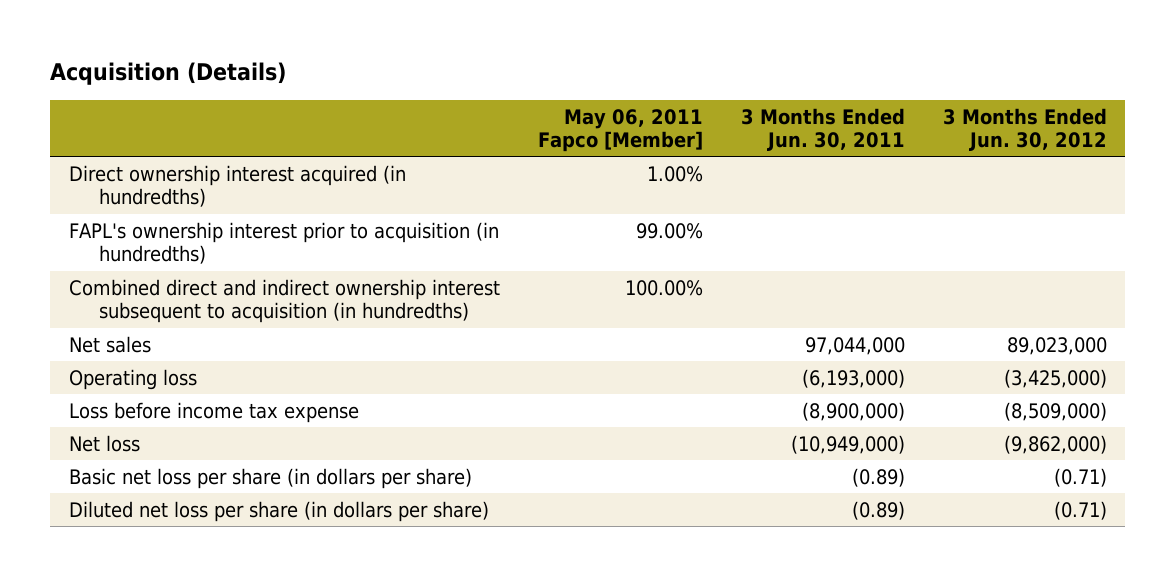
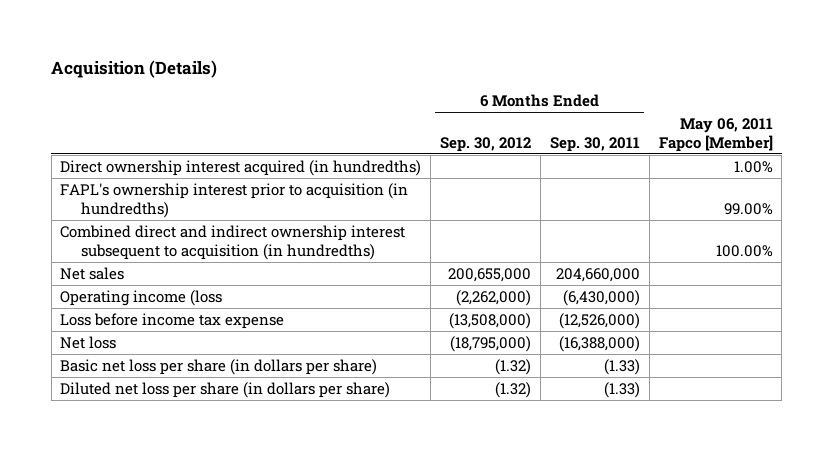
- | May 06, 2011 Fapco [Member] | 3 Months Ended Jun. 30, 2011 | 3 Months Ended Jun. 30, 2012
+ | 6 Months Ended Sep. 30, 2012 | 6 Months Ended Sep. 30, 2011 | May 06, 2011 Fapco [Member]
- Operating loss | | (6,193,000) | (3,425,000)
+ Operating income (loss | (2,262,000) | (6,430,000) |

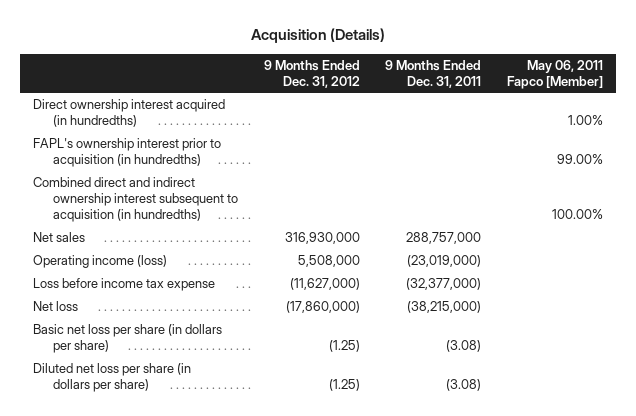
- | 6 Months Ended Sep. 30, 2012 | 6 Months Ended Sep. 30, 2011 | May 06, 2011 Fapco [Member]
+ | 9 Months Ended Dec. 31, 2012 | 9 Months Ended Dec. 31, 2011 | May 06, 2011 Fapco [Member]
- Operating income (loss | (2,262,000) | (6,430,000) |
+ Operating income (loss) | 5,508,000 | (23,019,000) |

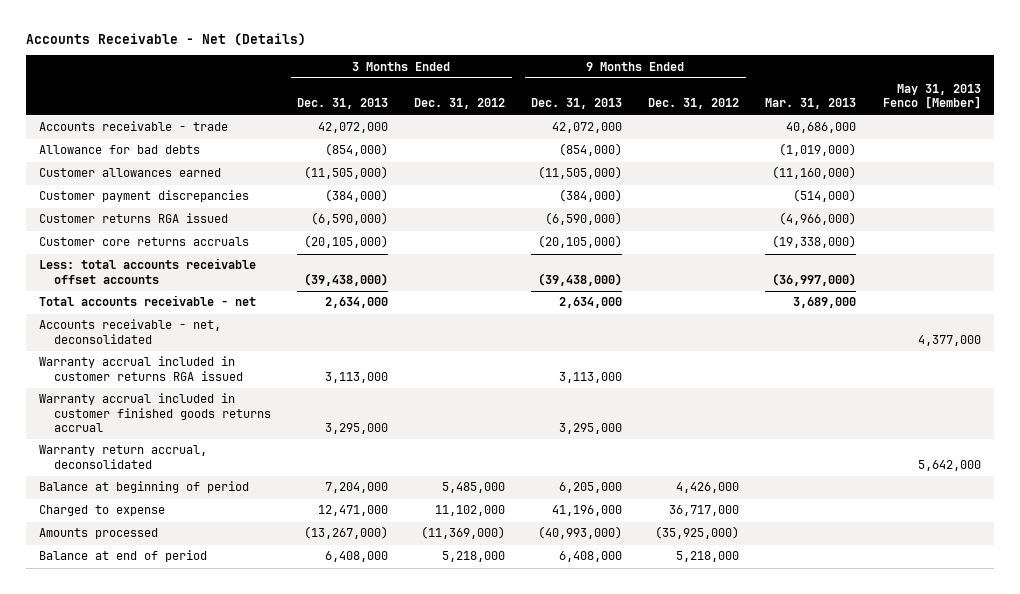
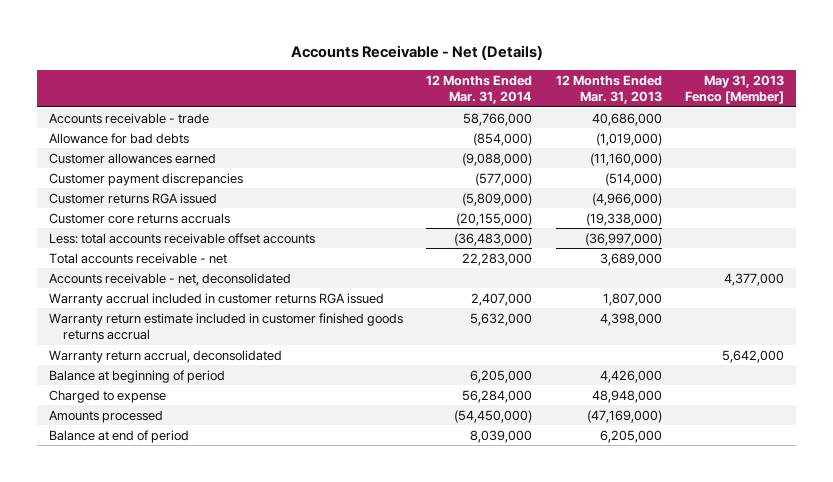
- | 3 Months Ended Dec. 31, 2013 | 3 Months Ended Dec. 31, 2012 | 9 Months Ended Dec. 31, 2013 | 9 Months Ended Dec. 31, 2012 | Mar. 31, 2013 | May 31, 2013 Fenco [Member]
+ | 12 Months Ended Mar. 31, 2014 | 12 Months Ended Mar. 31, 2013 | May 31, 2013 Fenco [Member]
- Warranty accrual included in customer finished goods returns accrual | 3,295,000 | | 3,295,000 | | |
+ Warranty return estimate included in customer finished goods returns accrual | 5,632,000 | 4,398,000 |

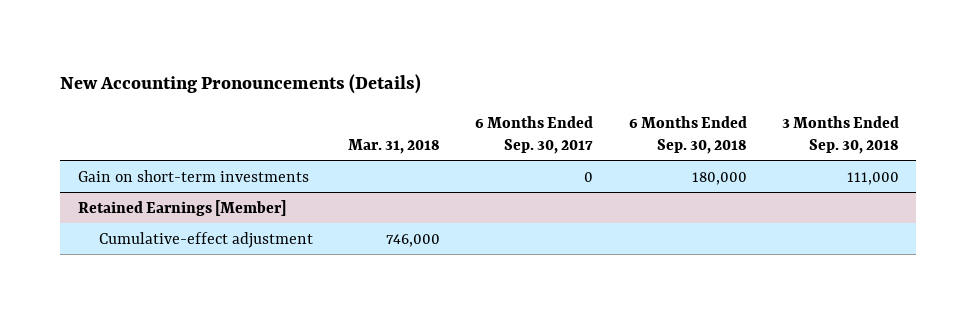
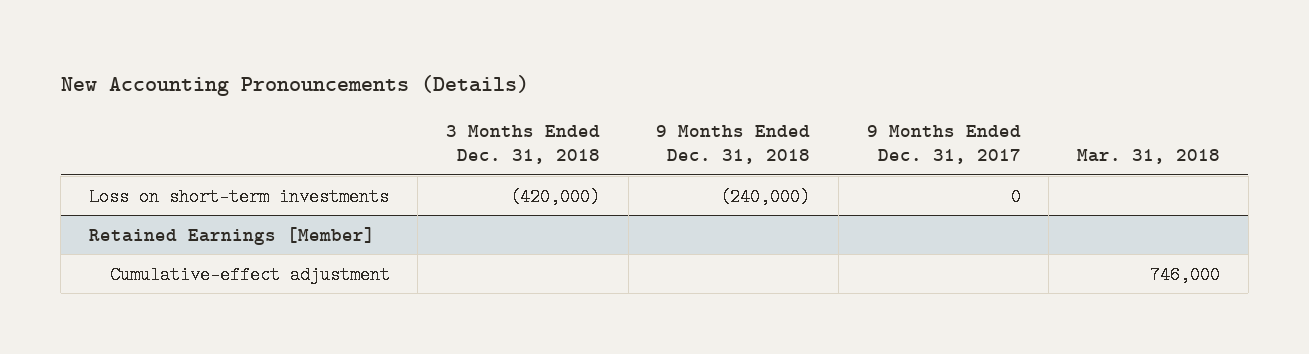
- | Mar. 31, 2018 | 6 Months Ended Sep. 30, 2017 | 6 Months Ended Sep. 30, 2018 | 3 Months Ended Sep. 30, 2018
+ | 3 Months Ended Dec. 31, 2018 | 9 Months Ended Dec. 31, 2018 | 9 Months Ended Dec. 31, 2017 | Mar. 31, 2018
- Gain on short-term investments | | 0 | 180,000 | 111,000
+ Loss on short-term investments | (420,000) | (240,000) | 0 |

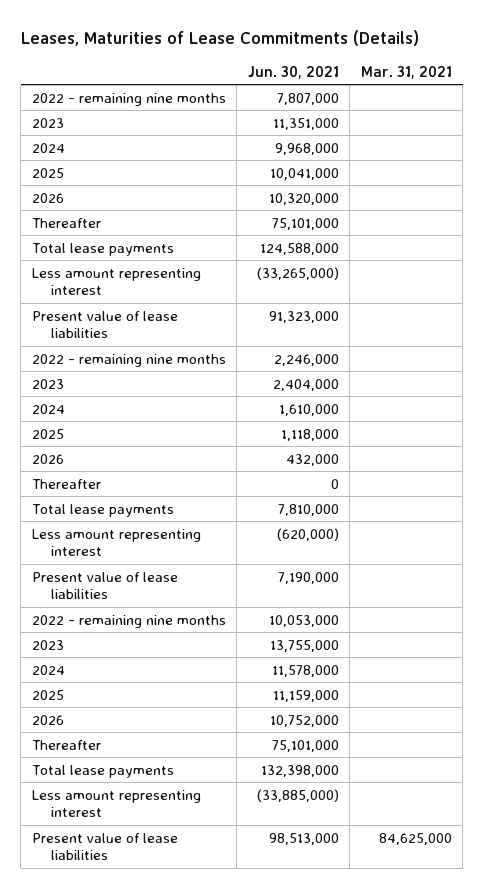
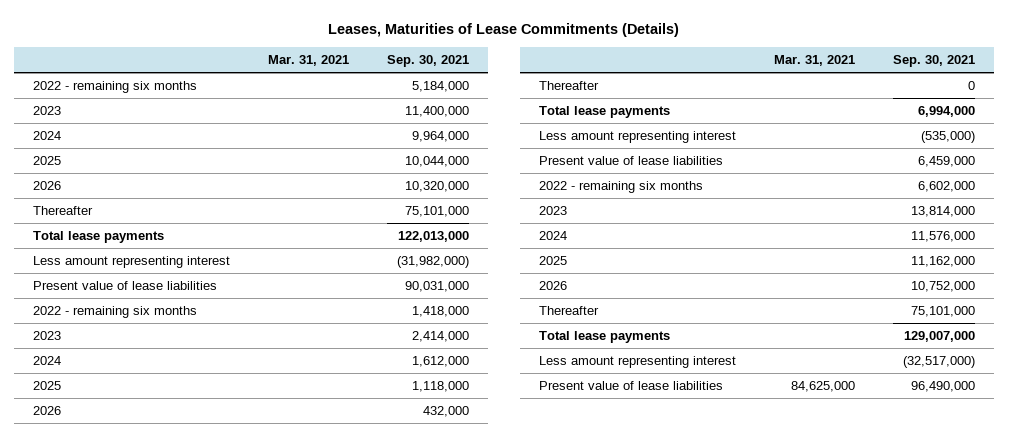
- | Jun. 30, 2021 | Mar. 31, 2021
+ | Mar. 31, 2021 | Sep. 30, 2021
- 2022 - remaining nine months | 7,807,000 |
+ 2022 - remaining six months | | 5,184,000
- 2022 - remaining nine months | 2,246,000 |
+ 2022 - remaining six months | | 1,418,000
- 2022 - remaining nine months | 10,053,000 |
+ 2022 - remaining six months | | 6,602,000

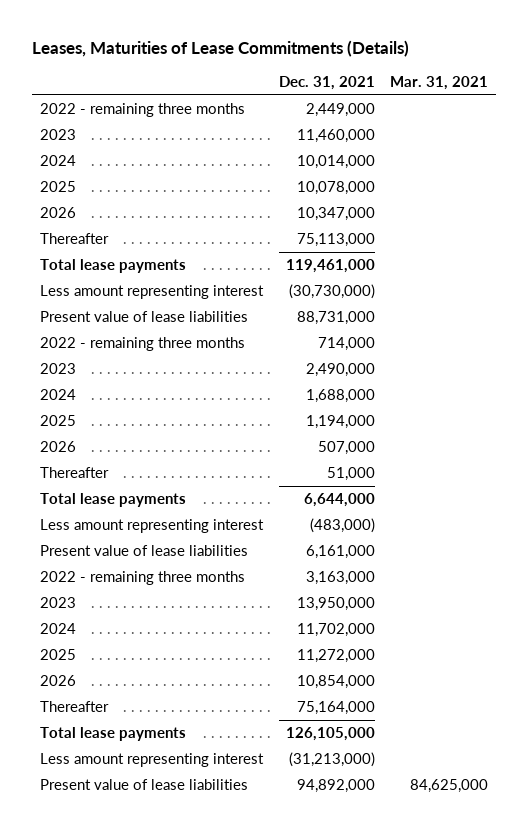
- | Mar. 31, 2021 | Sep. 30, 2021
+ | Dec. 31, 2021 | Mar. 31, 2021
- 2022 - remaining six months | | 5,184,000
+ 2022 - remaining three months | 2,449,000 |
- 2022 - remaining six months | | 1,418,000
+ 2022 - remaining three months | 714,000 |
- 2022 - remaining six months | | 6,602,000
+ 2022 - remaining three months | 3,163,000 |

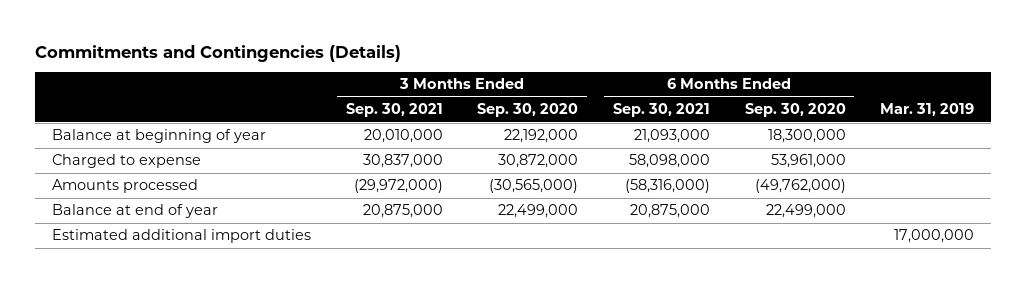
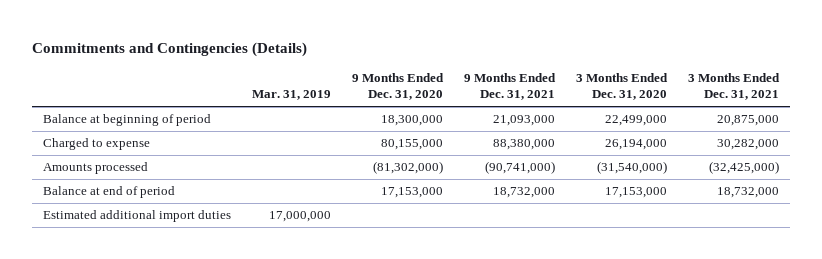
- | 3 Months Ended Sep. 30, 2021 | 3 Months Ended Sep. 30, 2020 | 6 Months Ended Sep. 30, 2021 | 6 Months Ended Sep. 30, 2020 | Mar. 31, 2019
+ | Mar. 31, 2019 | 9 Months Ended Dec. 31, 2020 | 9 Months Ended Dec. 31, 2021 | 3 Months Ended Dec. 31, 2020 | 3 Months Ended Dec. 31, 2021
- Balance at beginning of year | 20,010,000 | 22,192,000 | 21,093,000 | 18,300,000 |
+ Balance at beginning of period | | 18,300,000 | 21,093,000 | 22,499,000 | 20,875,000
- Balance at end of year | 20,875,000 | 22,499,000 | 20,875,000 | 22,499,000 |
+ Balance at end of period | | 17,153,000 | 18,732,000 | 17,153,000 | 18,732,000

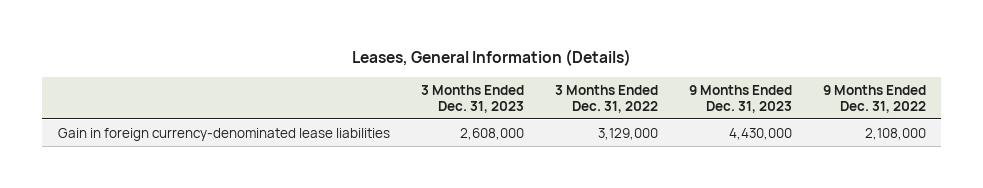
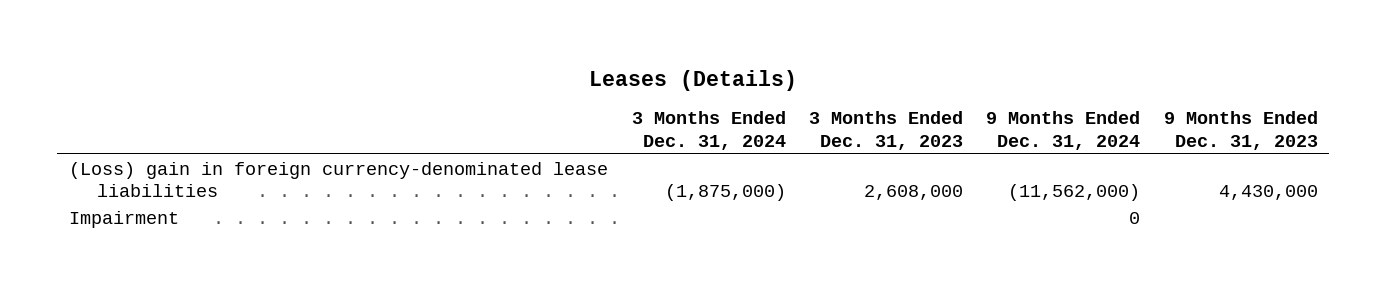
- Leases, General Information (Details)
+ Leases (Details)
- | 3 Months Ended Dec. 31, 2023 | 3 Months Ended Dec. 31, 2022 | 9 Months Ended Dec. 31, 2023 | 9 Months Ended Dec. 31, 2022
+ | 3 Months Ended Dec. 31, 2024 | 3 Months Ended Dec. 31, 2023 | 9 Months Ended Dec. 31, 2024 | 9 Months Ended Dec. 31, 2023
- Gain in foreign currency-denominated lease liabilities | 2,608,000 | 3,129,000 | 4,430,000 | 2,108,000
+ (Loss) gain in foreign currency-denominated lease liabilities | (1,875,000) | 2,608,000 | (11,562,000) | 4,430,000
+ Impairment | | | 0 |

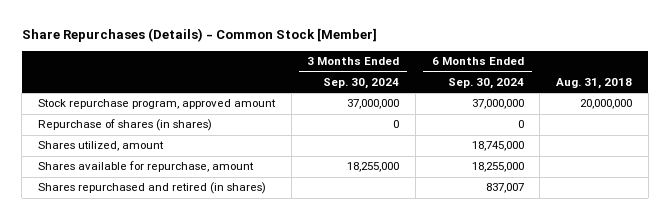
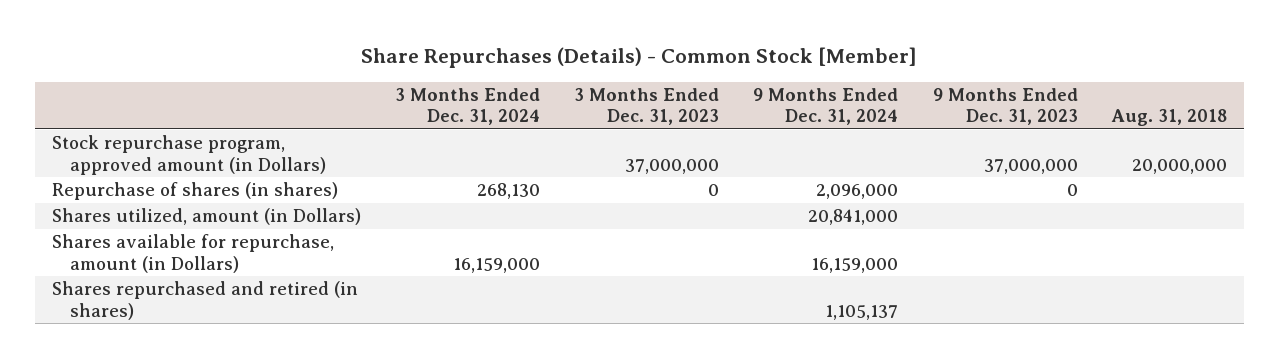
- | 3 Months Ended Sep. 30, 2024 | 6 Months Ended Sep. 30, 2024 | Aug. 31, 2018
+ | 3 Months Ended Dec. 31, 2024 | 3 Months Ended Dec. 31, 2023 | 9 Months Ended Dec. 31, 2024 | 9 Months Ended Dec. 31, 2023 | Aug. 31, 2018
- Stock repurchase program, approved amount | 37,000,000 | 37,000,000 | 20,000,000
+ Stock repurchase program, approved amount (in Dollars) | | 37,000,000 | | 37,000,000 | 20,000,000
- Shares utilized, amount | | 18,745,000 |
- Shares available for repurchase, amount | 18,255,000 | 18,255,000 |
+ Shares utilized, amount (in Dollars) | | | 20,841,000 | |
+ Shares available for repurchase, amount (in Dollars) | 16,159,000 | | 16,159,000 | |

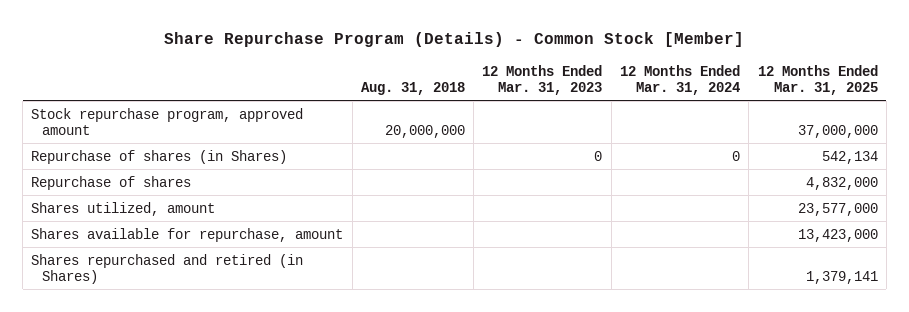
- Share Repurchases (Details) - Common Stock [Member]
+ Share Repurchase Program (Details) - Common Stock [Member]
- | 3 Months Ended Dec. 31, 2024 | 3 Months Ended Dec. 31, 2023 | 9 Months Ended Dec. 31, 2024 | 9 Months Ended Dec. 31, 2023 | Aug. 31, 2018
+ | Aug. 31, 2018 | 12 Months Ended Mar. 31, 2023 | 12 Months Ended Mar. 31, 2024 | 12 Months Ended Mar. 31, 2025
- Stock repurchase program, approved amount (in Dollars) | | 37,000,000 | | 37,000,000 | 20,000,000
- Repurchase of shares (in shares) | 268,130 | 0 | 2,096,000 | 0 |
- Shares utilized, amount (in Dollars) | | | 20,841,000 | |
- Shares available for repurchase, amount (in Dollars) | 16,159,000 | | 16,159,000 | |
- Shares repurchased and retired (in shares) | | | 1,105,137 | |
+ Stock repurchase program, approved amount | 20,000,000 | | | 37,000,000
+ Repurchase of shares (in Shares) | | 0 | 0 | 542,134
+ Repurchase of shares | | | | 4,832,000
+ Shares utilized, amount | | | | 23,577,000
+ Shares available for repurchase, amount | | | | 13,423,000
+ Shares repurchased and retired (in Shares) | | | | 1,379,141

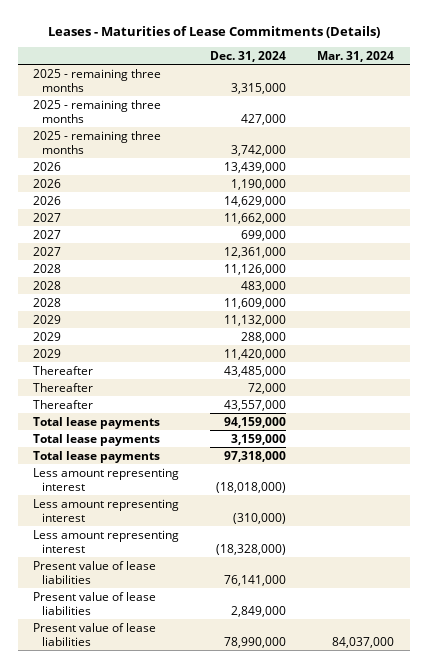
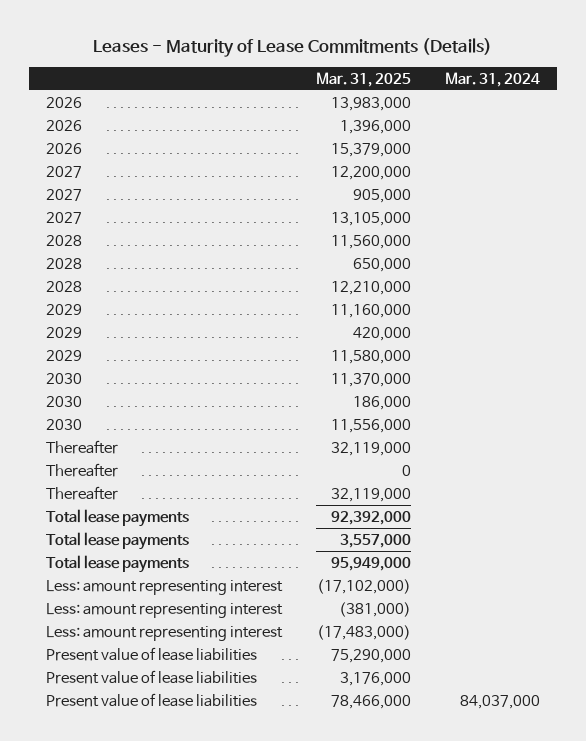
- Leases - Maturities of Lease Commitments (Details)
+ Leases - Maturity of Lease Commitments (Details)
- | Dec. 31, 2024 | Mar. 31, 2024
+ | Mar. 31, 2025 | Mar. 31, 2024
- 2025 - remaining three months | 3,315,000 |
- 2025 - remaining three months | 427,000 |
- 2025 - remaining three months | 3,742,000 |
+ 2030 | 11,370,000 |
+ 2030 | 186,000 |
+ 2030 | 11,556,000 |
- Less amount representing interest | (18,018,000) |
- Less amount representing interest | (310,000) |
- Less amount representing interest | (18,328,000) |
+ Less: amount representing interest | (17,102,000) |
+ Less: amount representing interest | (381,000) |
+ Less: amount representing interest | (17,483,000) |

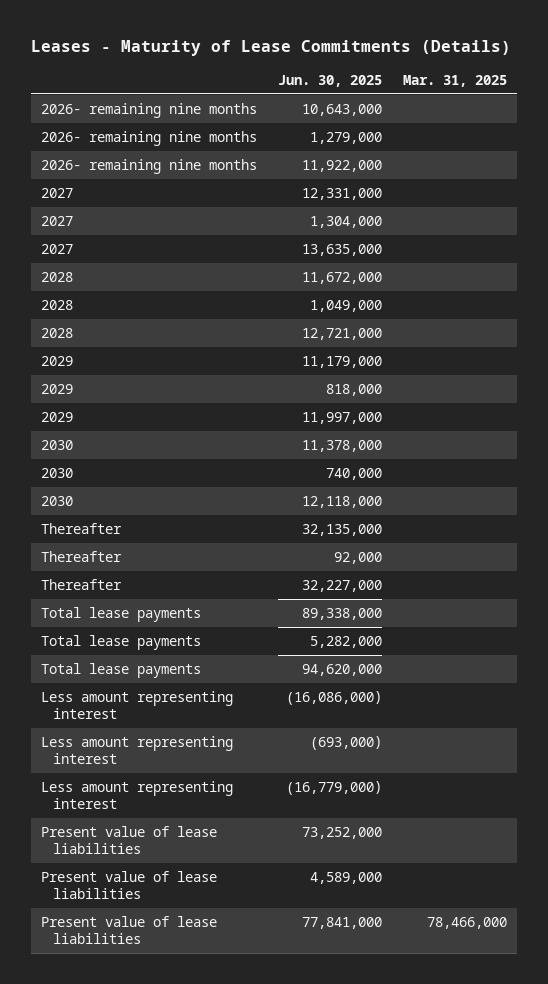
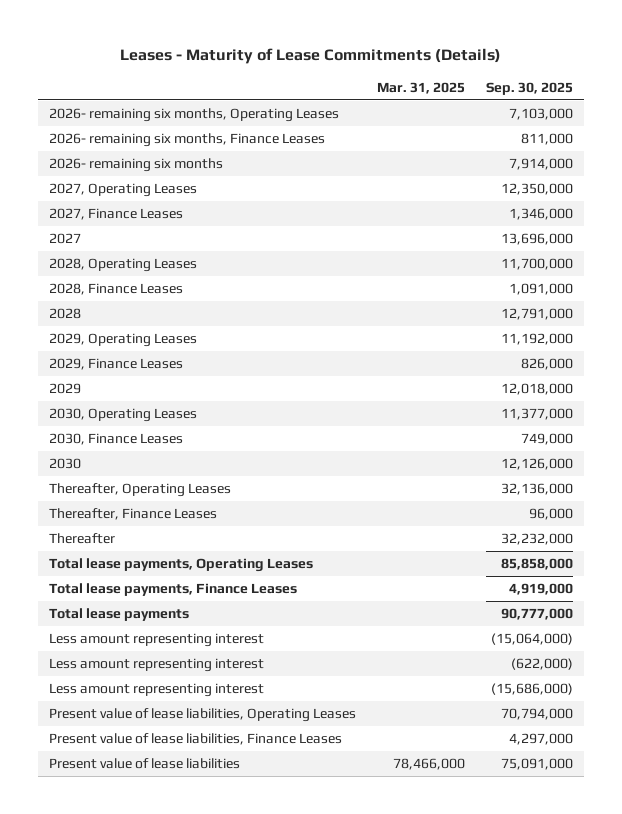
- | Jun. 30, 2025 | Mar. 31, 2025
+ | Mar. 31, 2025 | Sep. 30, 2025
- 2026- remaining nine months | 10,643,000 |
- 2026- remaining nine months | 1,279,000 |
- 2026- remaining nine months | 11,922,000 |
- 2027 | 12,331,000 |
- 2027 | 1,304,000 |
+ 2026- remaining six months, Operating Leases | | 7,103,000
+ 2026- remaining six months, Finance Leases | | 811,000
+ 2026- remaining six months | | 7,914,000
+ 2027, Operating Leases | | 12,350,000
+ 2027, Finance Leases | | 1,346,000
- 2028 | 11,672,000 |
- 2028 | 1,049,000 |
+ 2028, Operating Leases | | 11,700,000
+ 2028, Finance Leases | | 1,091,000
- 2029 | 11,179,000 |
- 2029 | 818,000 |
+ 2029, Operating Leases | | 11,192,000
+ 2029, Finance Leases | | 826,000
- 2030 | 11,378,000 |
- 2030 | 740,000 |
+ 2030, Operating Leases | | 11,377,000
+ 2030, Finance Leases | | 749,000
- Thereafter | 32,135,000 |
- Thereafter | 92,000 |
+ Thereafter, Operating Leases | | 32,136,000
+ Thereafter, Finance Leases | | 96,000
- Total lease payments | 89,338,000 |
- Total lease payments | 5,282,000 |
+ Total lease payments, Operating Leases | | 85,858,000
+ Total lease payments, Finance Leases | | 4,919,000
- Present value of lease liabilities | 73,252,000 |
- Present value of lease liabilities | 4,589,000 |
+ Present value of lease liabilities, Operating Leases | | 70,794,000
+ Present value of lease liabilities, Finance Leases | | 4,297,000

